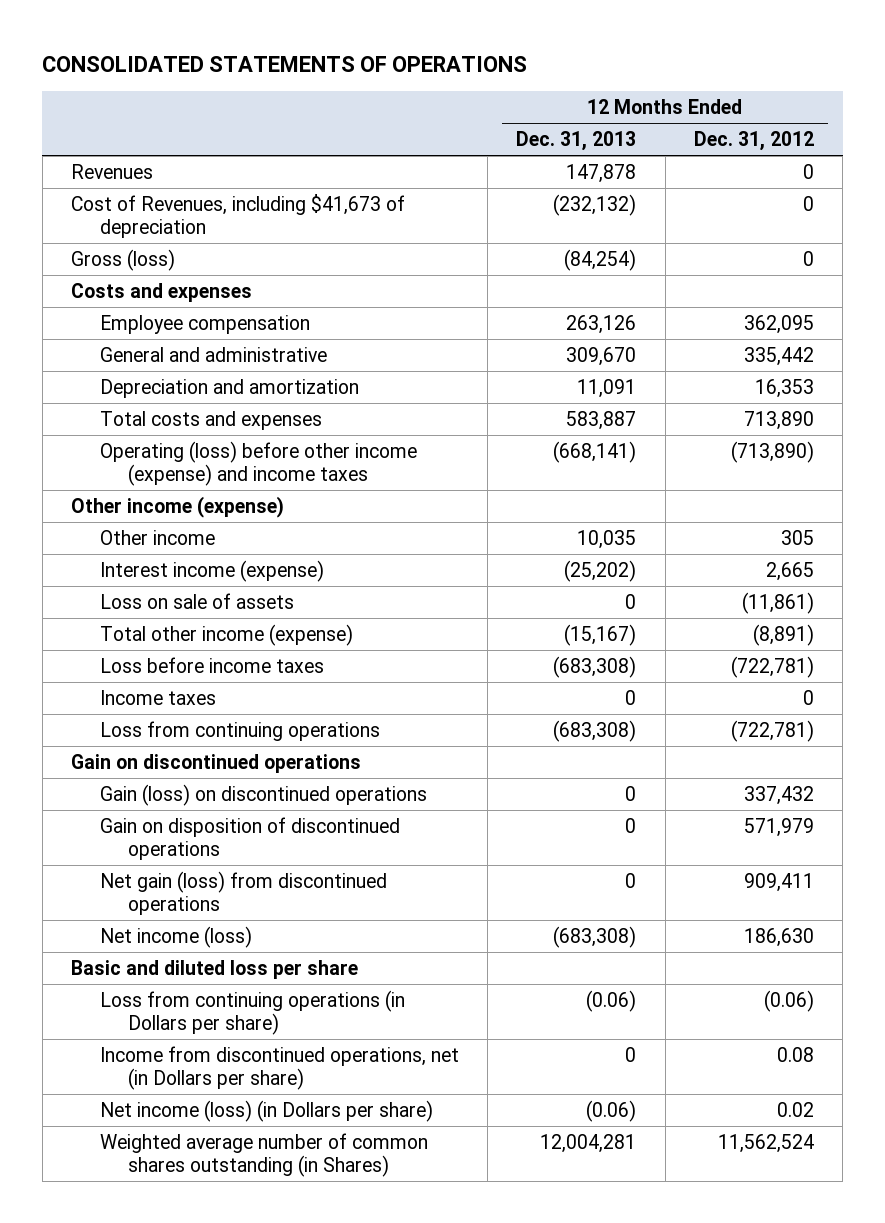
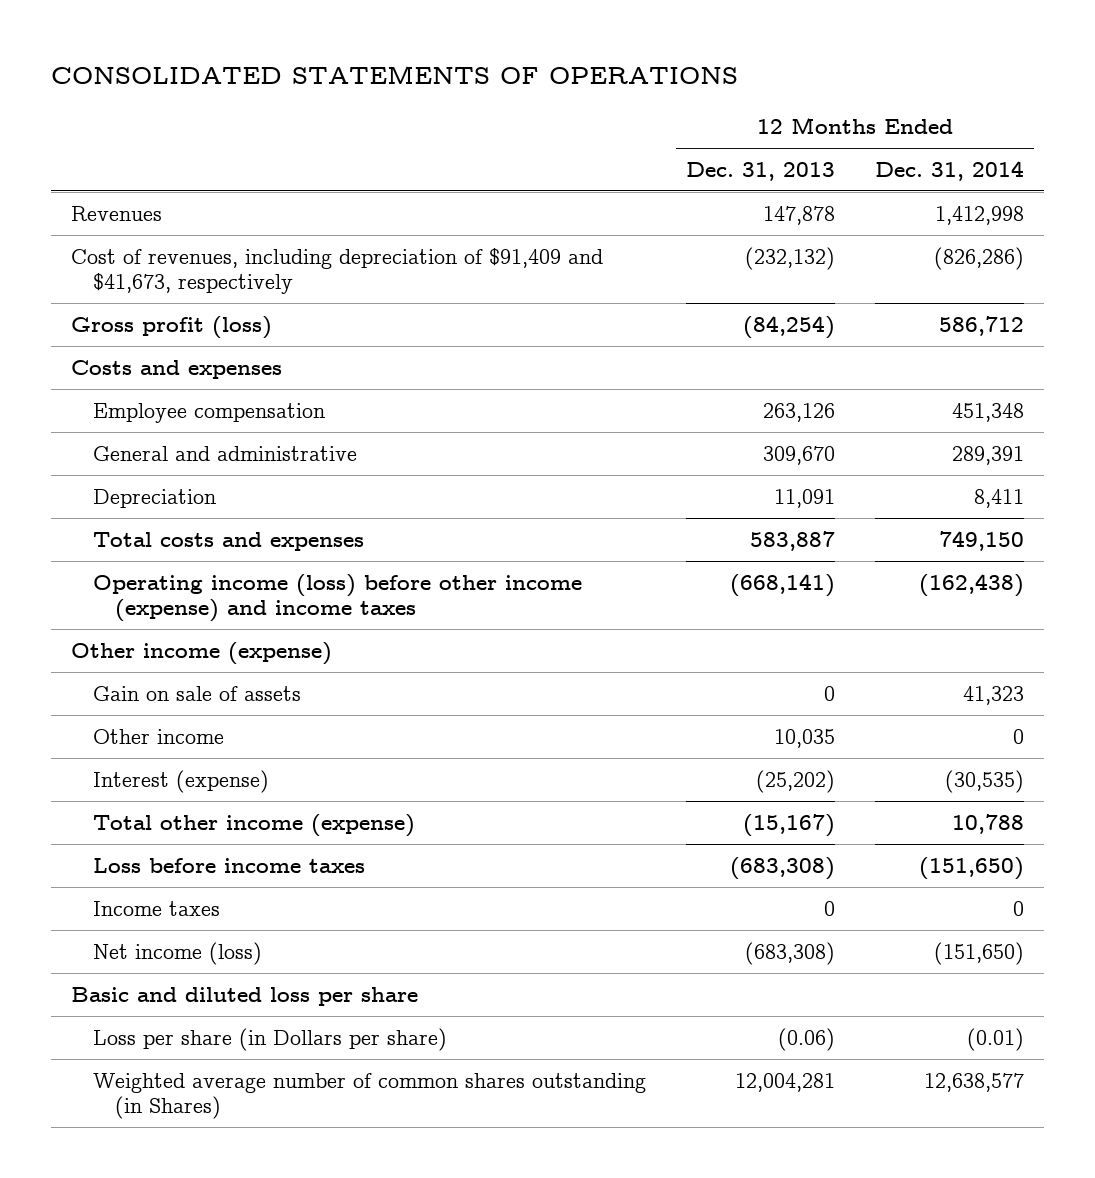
- | 12 Months Ended Dec. 31, 2013 | 12 Months Ended Dec. 31, 2012
+ | 12 Months Ended Dec. 31, 2013 | 12 Months Ended Dec. 31, 2014
- Cost of Revenues, including $41,673 of depreciation | (232,132) | 0
- Gross (loss) | (84,254) | 0
+ Cost of revenues, including depreciation of $91,409 and $41,673, respectively | (232,132) | (826,286)
+ Gross profit (loss) | (84,254) | 586,712
- Depreciation and amortization | 11,091 | 16,353
+ Depreciation | 11,091 | 8,411
- Operating (loss) before other income (expense) and income taxes | (668,141) | (713,890)
+ Operating income (loss) before other income (expense) and income taxes | (668,141) | (162,438)
+ Gain on sale of assets | 0 | 41,323
- Interest income (expense) | (25,202) | 2,665
- Loss on sale of assets | 0 | (11,861)
+ Interest (expense) | (25,202) | (30,535)
- Loss from continuing operations | (683,308) | (722,781)
- Gain on discontinued operations
- Gain (loss) on discontinued operations | 0 | 337,432
- Gain on disposition of discontinued operations | 0 | 571,979
- Net gain (loss) from discontinued operations | 0 | 909,411
- Loss from continuing operations (in Dollars per share) | (0.06) | (0.06)
- Income from discontinued operations, net (in Dollars per share) | 0 | 0.08
- Net income (loss) (in Dollars per share) | (0.06) | 0.02
+ Loss per share (in Dollars per share) | (0.06) | (0.01)

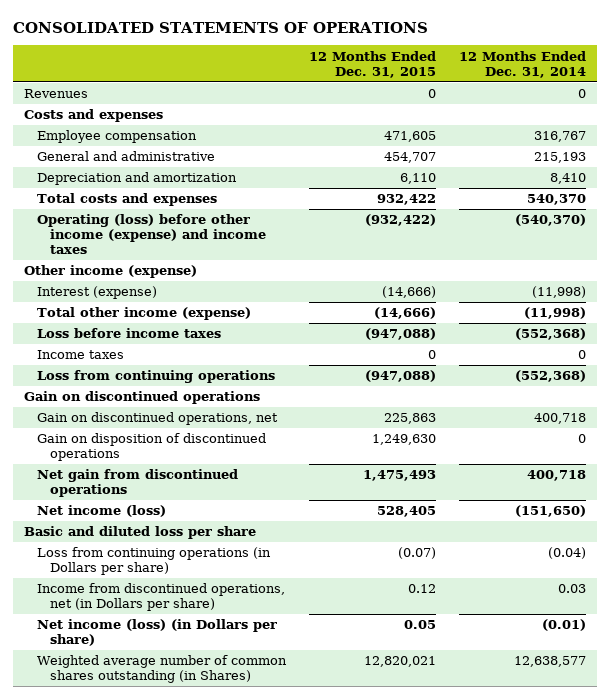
- | 12 Months Ended Dec. 31, 2013 | 12 Months Ended Dec. 31, 2014
+ | 12 Months Ended Dec. 31, 2015 | 12 Months Ended Dec. 31, 2014
- Revenues | 147,878 | 1,412,998
- Cost of revenues, including depreciation of $91,409 and $41,673, respectively | (232,132) | (826,286)
- Gross profit (loss) | (84,254) | 586,712
+ Revenues | 0 | 0
- Employee compensation | 263,126 | 451,348
- General and administrative | 309,670 | 289,391
- Depreciation | 11,091 | 8,411
- Total costs and expenses | 583,887 | 749,150
- Operating income (loss) before other income (expense) and income taxes | (668,141) | (162,438)
+ Employee compensation | 471,605 | 316,767
+ General and administrative | 454,707 | 215,193
+ Depreciation and amortization | 6,110 | 8,410
+ Total costs and expenses | 932,422 | 540,370
+ Operating (loss) before other income (expense) and income taxes | (932,422) | (540,370)
- Gain on sale of assets | 0 | 41,323
- Other income | 10,035 | 0
- Interest (expense) | (25,202) | (30,535)
- Total other income (expense) | (15,167) | 10,788
- Loss before income taxes | (683,308) | (151,650)
+ Interest (expense) | (14,666) | (11,998)
+ Total other income (expense) | (14,666) | (11,998)
+ Loss before income taxes | (947,088) | (552,368)
+ Loss from continuing operations | (947,088) | (552,368)
+ Gain on discontinued operations
+ Gain on discontinued operations, net | 225,863 | 400,718
+ Gain on disposition of discontinued operations | 1,249,630 | 0
+ Net gain from discontinued operations | 1,475,493 | 400,718
- Loss per share (in Dollars per share) | (0.06) | (0.01)
+ Loss from continuing operations (in Dollars per share) | (0.07) | (0.04)
+ Income from discontinued operations, net (in Dollars per share) | 0.12 | 0.03
+ Net income (loss) (in Dollars per share) | 0.05 | (0.01)

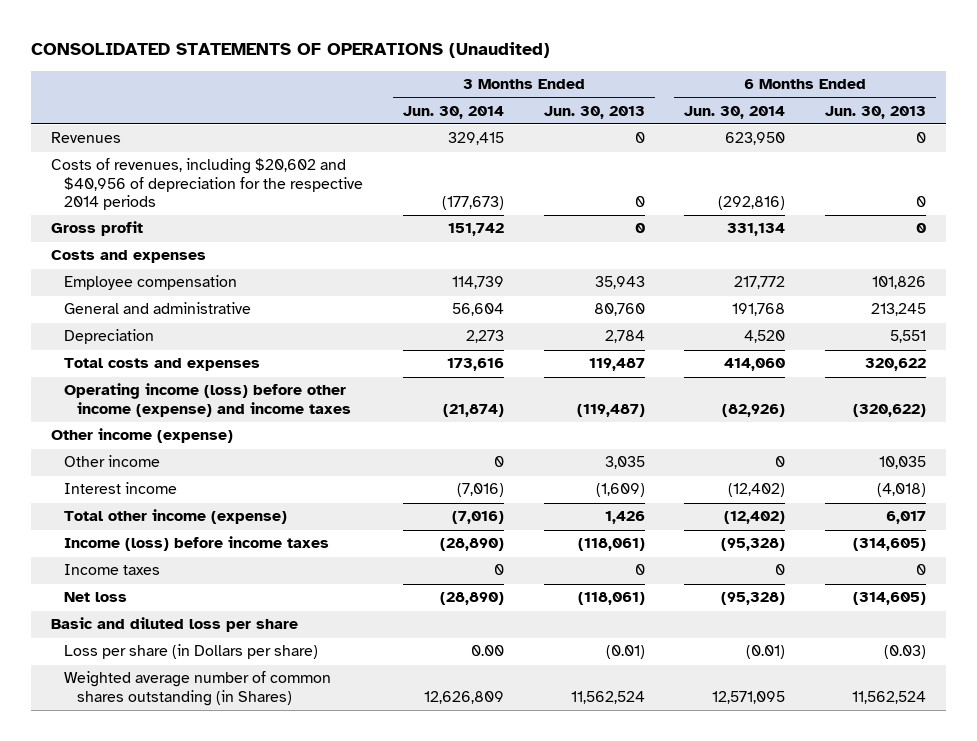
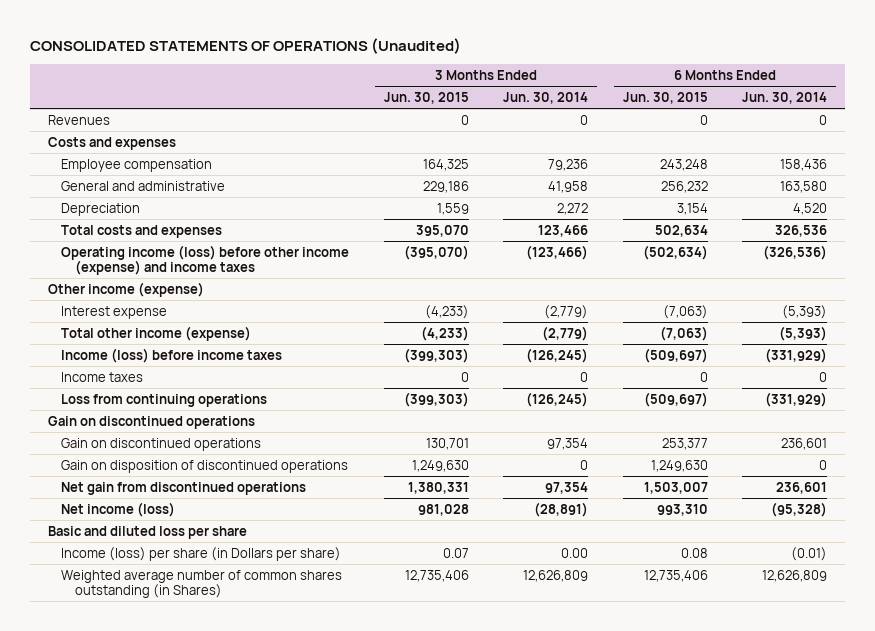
- | 3 Months Ended Jun. 30, 2014 | 3 Months Ended Jun. 30, 2013 | 6 Months Ended Jun. 30, 2014 | 6 Months Ended Jun. 30, 2013
+ | 3 Months Ended Jun. 30, 2015 | 3 Months Ended Jun. 30, 2014 | 6 Months Ended Jun. 30, 2015 | 6 Months Ended Jun. 30, 2014
- Revenues | 329,415 | 0 | 623,950 | 0
- Costs of revenues, including $20,602 and $40,956 of depreciation for the respective 2014 periods | (177,673) | 0 | (292,816) | 0
- Gross profit | 151,742 | 0 | 331,134 | 0
+ Revenues | 0 | 0 | 0 | 0
- Employee compensation | 114,739 | 35,943 | 217,772 | 101,826
- General and administrative | 56,604 | 80,760 | 191,768 | 213,245
- Depreciation | 2,273 | 2,784 | 4,520 | 5,551
- Total costs and expenses | 173,616 | 119,487 | 414,060 | 320,622
- Operating income (loss) before other income (expense) and income taxes | (21,874) | (119,487) | (82,926) | (320,622)
+ Employee compensation | 164,325 | 79,236 | 243,248 | 158,436
+ General and administrative | 229,186 | 41,958 | 256,232 | 163,580
+ Depreciation | 1,559 | 2,272 | 3,154 | 4,520
+ Total costs and expenses | 395,070 | 123,466 | 502,634 | 326,536
+ Operating income (loss) before other income (expense) and income taxes | (395,070) | (123,466) | (502,634) | (326,536)
- Other income | 0 | 3,035 | 0 | 10,035
- Interest income | (7,016) | (1,609) | (12,402) | (4,018)
- Total other income (expense) | (7,016) | 1,426 | (12,402) | 6,017
- Income (loss) before income taxes | (28,890) | (118,061) | (95,328) | (314,605)
+ Interest expense | (4,233) | (2,779) | (7,063) | (5,393)
+ Total other income (expense) | (4,233) | (2,779) | (7,063) | (5,393)
+ Income (loss) before income taxes | (399,303) | (126,245) | (509,697) | (331,929)
- Net loss | (28,890) | (118,061) | (95,328) | (314,605)
+ Loss from continuing operations | (399,303) | (126,245) | (509,697) | (331,929)
+ Gain on discontinued operations
+ Gain on discontinued operations | 130,701 | 97,354 | 253,377 | 236,601
+ Gain on disposition of discontinued operations | 1,249,630 | 0 | 1,249,630 | 0
+ Net gain from discontinued operations | 1,380,331 | 97,354 | 1,503,007 | 236,601
+ Net income (loss) | 981,028 | (28,891) | 993,310 | (95,328)
- Loss per share (in Dollars per share) | 0.00 | (0.01) | (0.01) | (0.03)
- Weighted average number of common shares outstanding (in Shares) | 12,626,809 | 11,562,524 | 12,571,095 | 11,562,524
+ Income (loss) per share (in Dollars per share) | 0.07 | 0.00 | 0.08 | (0.01)
+ Weighted average number of common shares outstanding (in Shares) | 12,735,406 | 12,626,809 | 12,735,406 | 12,626,809

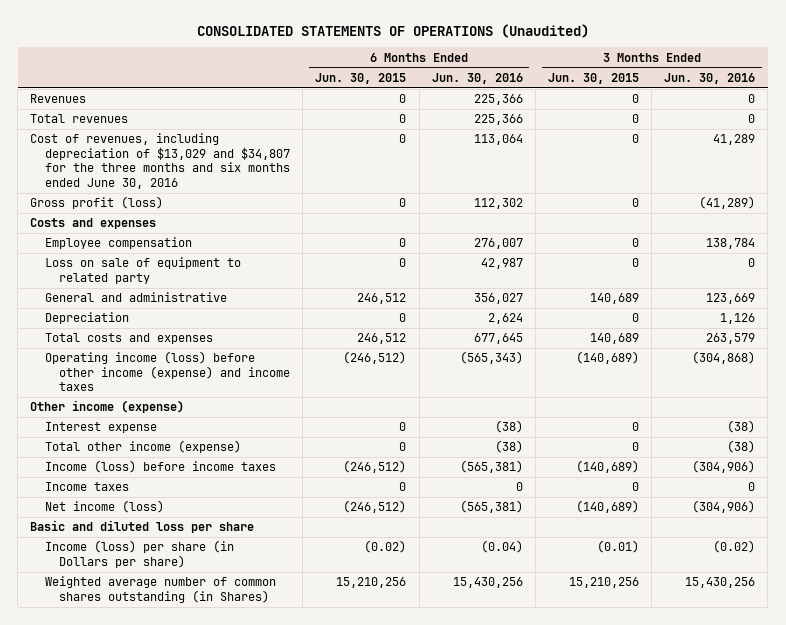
- | 3 Months Ended Jun. 30, 2015 | 3 Months Ended Jun. 30, 2014 | 6 Months Ended Jun. 30, 2015 | 6 Months Ended Jun. 30, 2014
+ | 6 Months Ended Jun. 30, 2015 | 6 Months Ended Jun. 30, 2016 | 3 Months Ended Jun. 30, 2015 | 3 Months Ended Jun. 30, 2016
+ Total revenues | 0 | 225,366 | 0 | 0
+ Cost of revenues, including depreciation of $13,029 and $34,807 for the three months and six months ended June 30, 2016 | 0 | 113,064 | 0 | 41,289
+ Gross profit (loss) | 0 | 112,302 | 0 | (41,289)
- Employee compensation | 164,325 | 79,236 | 243,248 | 158,436
- General and administrative | 229,186 | 41,958 | 256,232 | 163,580
- Depreciation | 1,559 | 2,272 | 3,154 | 4,520
- Total costs and expenses | 395,070 | 123,466 | 502,634 | 326,536
- Operating income (loss) before other income (expense) and income taxes | (395,070) | (123,466) | (502,634) | (326,536)
+ Employee compensation | 0 | 276,007 | 0 | 138,784
+ Loss on sale of equipment to related party | 0 | 42,987 | 0 | 0
+ General and administrative | 246,512 | 356,027 | 140,689 | 123,669
+ Depreciation | 0 | 2,624 | 0 | 1,126
+ Total costs and expenses | 246,512 | 677,645 | 140,689 | 263,579
+ Operating income (loss) before other income (expense) and income taxes | (246,512) | (565,343) | (140,689) | (304,868)
- Interest expense | (4,233) | (2,779) | (7,063) | (5,393)
- Total other income (expense) | (4,233) | (2,779) | (7,063) | (5,393)
- Income (loss) before income taxes | (399,303) | (126,245) | (509,697) | (331,929)
+ Interest expense | 0 | (38) | 0 | (38)
+ Total other income (expense) | 0 | (38) | 0 | (38)
+ Income (loss) before income taxes | (246,512) | (565,381) | (140,689) | (304,906)
- Loss from continuing operations | (399,303) | (126,245) | (509,697) | (331,929)
- Gain on discontinued operations
- Gain on discontinued operations | 130,701 | 97,354 | 253,377 | 236,601
- Gain on disposition of discontinued operations | 1,249,630 | 0 | 1,249,630 | 0
- Net gain from discontinued operations | 1,380,331 | 97,354 | 1,503,007 | 236,601
- Net income (loss) | 981,028 | (28,891) | 993,310 | (95,328)
+ Net income (loss) | (246,512) | (565,381) | (140,689) | (304,906)
- Income (loss) per share (in Dollars per share) | 0.07 | 0.00 | 0.08 | (0.01)
- Weighted average number of common shares outstanding (in Shares) | 12,735,406 | 12,626,809 | 12,735,406 | 12,626,809
+ Income (loss) per share (in Dollars per share) | (0.02) | (0.04) | (0.01) | (0.02)
+ Weighted average number of common shares outstanding (in Shares) | 15,210,256 | 15,430,256 | 15,210,256 | 15,430,256

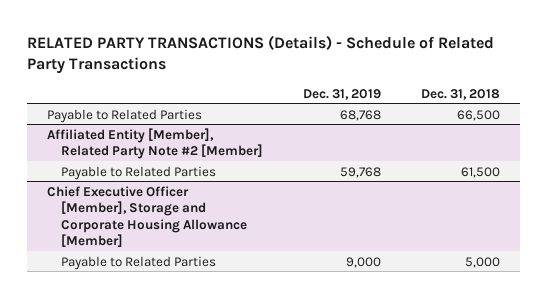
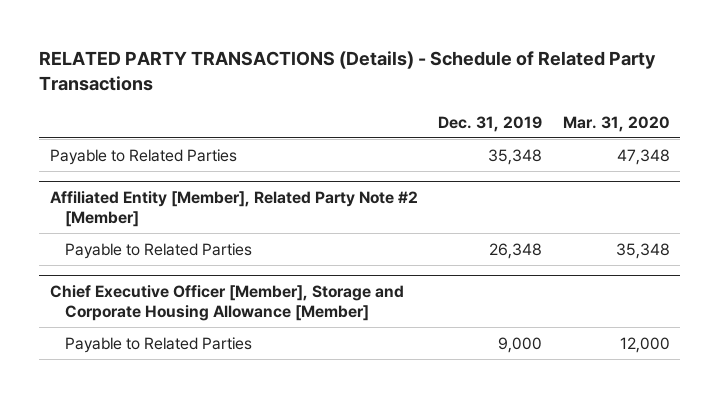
- | Dec. 31, 2019 | Dec. 31, 2018
+ | Dec. 31, 2019 | Mar. 31, 2020
- Payable to Related Parties | 68,768 | 66,500
+ Payable to Related Parties | 35,348 | 47,348
@ Affiliated Entity [Member], Related Party Note #2 [Member]
- Payable to Related Parties | 59,768 | 61,500
+ Payable to Related Parties | 26,348 | 35,348

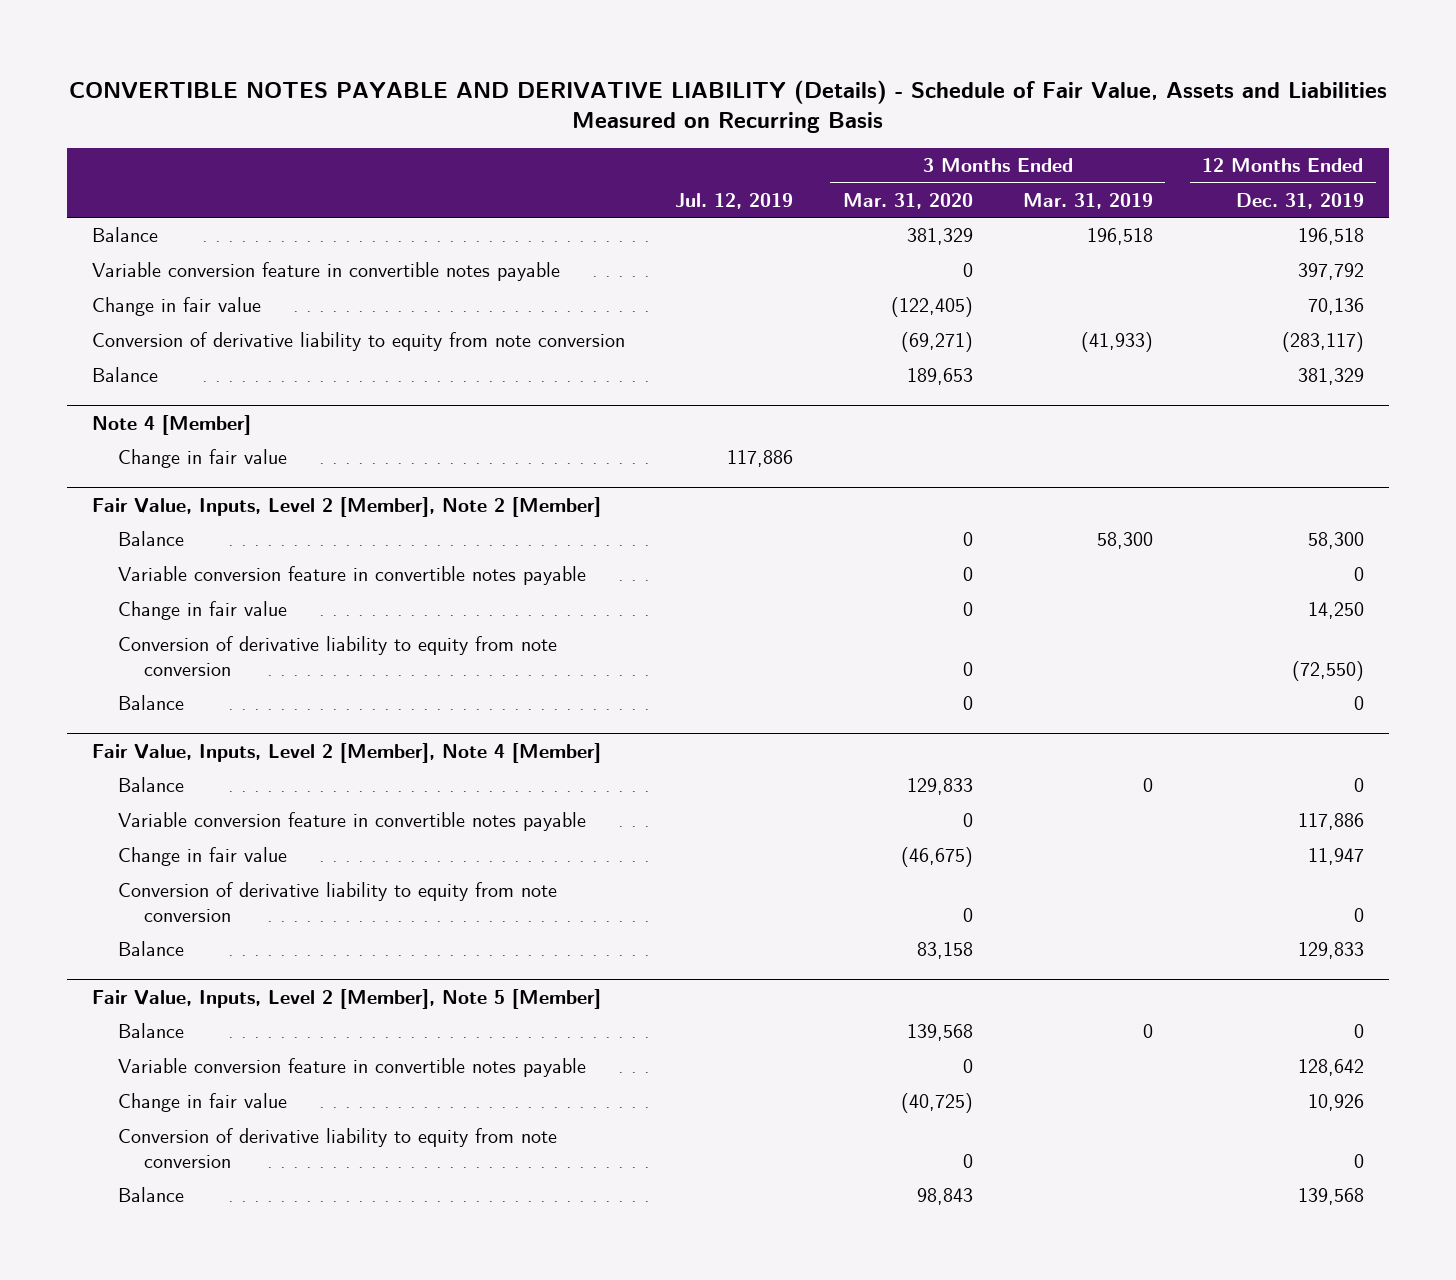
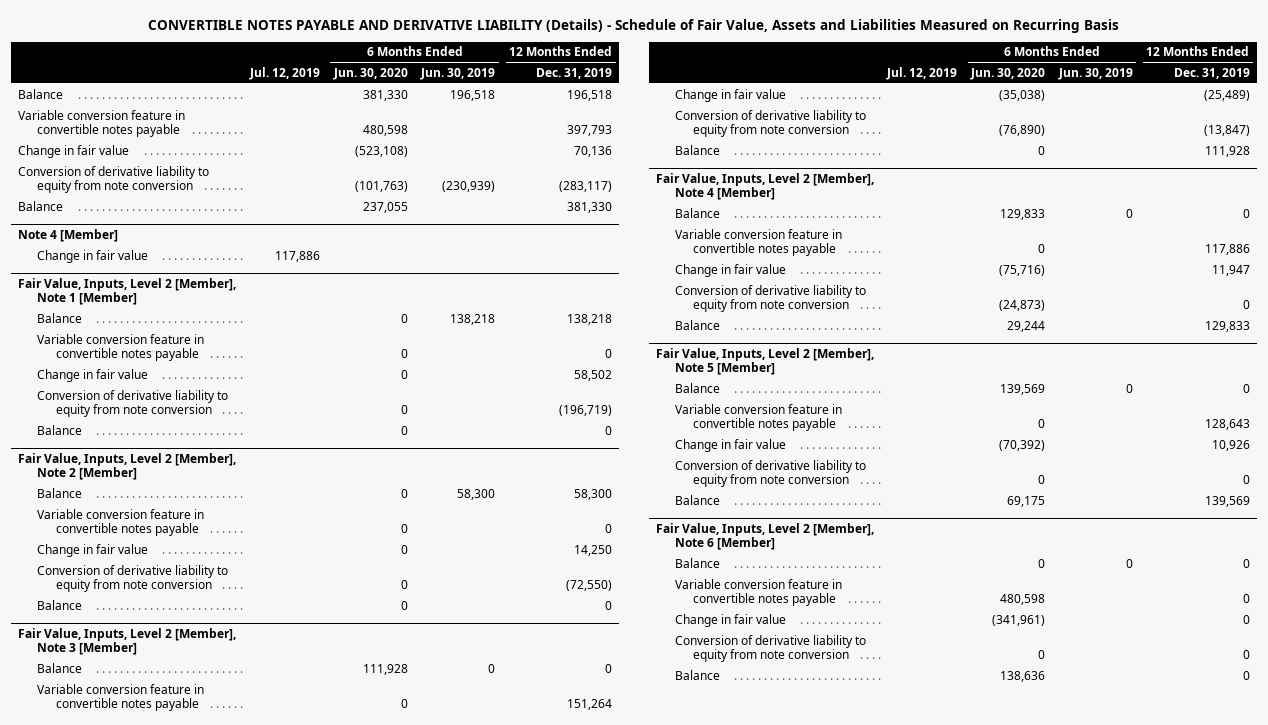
- | Jul. 12, 2019 | 3 Months Ended Mar. 31, 2020 | 3 Months Ended Mar. 31, 2019 | 12 Months Ended Dec. 31, 2019
+ | Jul. 12, 2019 | 6 Months Ended Jun. 30, 2020 | 6 Months Ended Jun. 30, 2019 | 12 Months Ended Dec. 31, 2019
- Variable conversion feature in convertible notes payable | | 0 | | 397,792
+ Variable conversion feature in convertible notes payable | | 480,598 | | 397,793
- Balance | | 189,653 | | 381,329
+ Balance | | 237,055 | | 381,330
+ Fair Value, Inputs, Level 2 [Member], Note 1 [Member]
+ Balance | | 0 | 138,218 | 138,218
+ Variable conversion feature in convertible notes payable | | 0 | | 0
+ Change in fair value | | 0 | | 58,502
+ Conversion of derivative liability to equity from note conversion | | 0 | | (196,719)
+ Balance | | 0 | | 0
+ Fair Value, Inputs, Level 2 [Member], Note 3 [Member]
+ Balance | | 111,928 | 0 | 0
+ Variable conversion feature in convertible notes payable | | 0 | | 151,264
+ Change in fair value | | (35,038) | | (25,489)
+ Conversion of derivative liability to equity from note conversion | | (76,890) | | (13,847)
+ Balance | | 0 | | 111,928
@ Fair Value, Inputs, Level 2 [Member], Note 5 [Member]
- Variable conversion feature in convertible notes payable | | 0 | | 128,642
+ Variable conversion feature in convertible notes payable | | 0 | | 128,643
- Balance | | 98,843 | | 139,568
+ Balance | | 69,175 | | 139,569
+ Fair Value, Inputs, Level 2 [Member], Note 6 [Member]
+ Balance | | 0 | 0 | 0
+ Variable conversion feature in convertible notes payable | | 480,598 | | 0
+ Change in fair value | | (341,961) | | 0
+ Conversion of derivative liability to equity from note conversion | | 0 | | 0
+ Balance | | 138,636 | | 0

